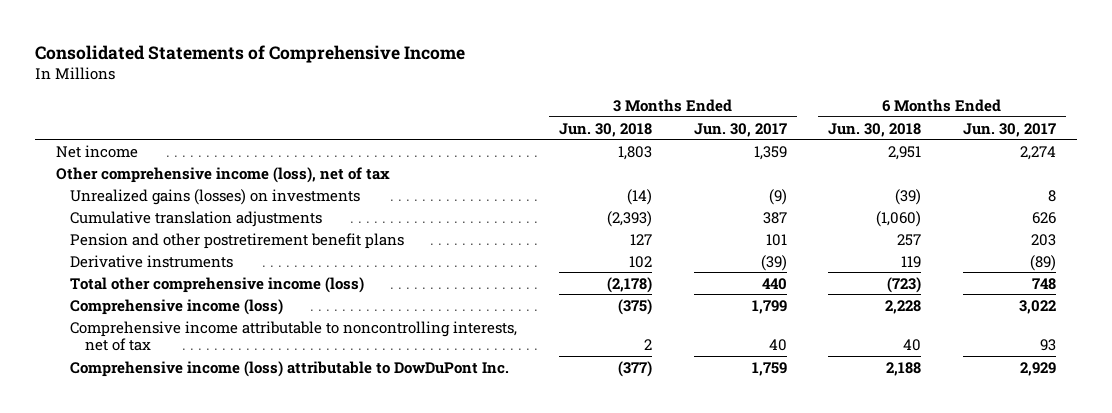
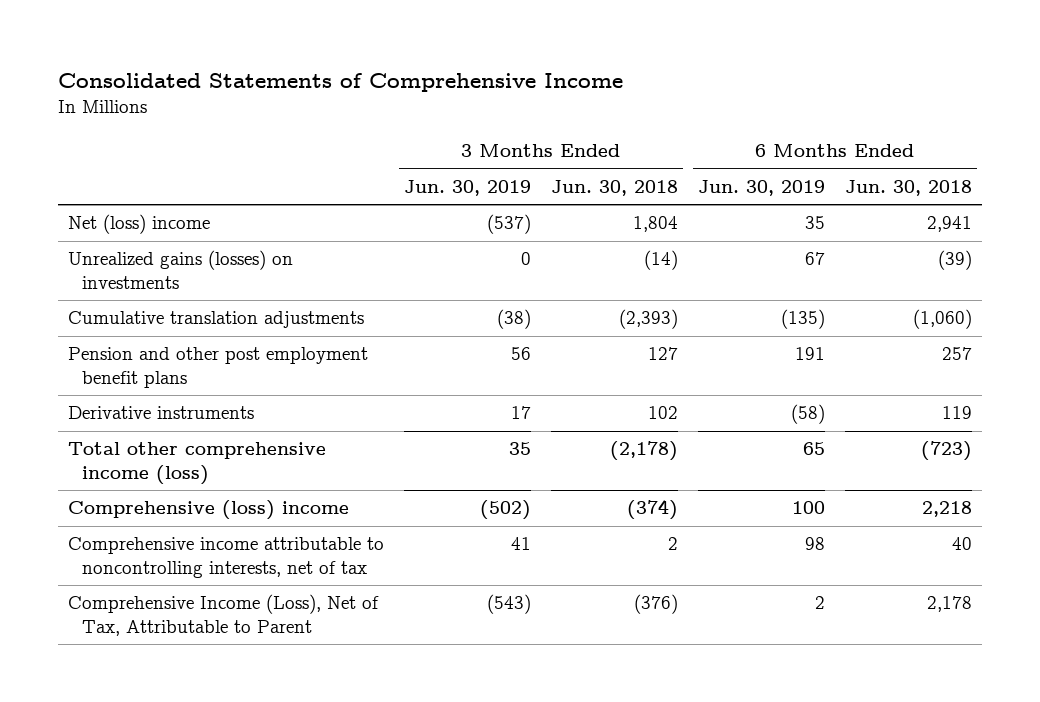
- | 3 Months Ended Jun. 30, 2018 | 3 Months Ended Jun. 30, 2017 | 6 Months Ended Jun. 30, 2018 | 6 Months Ended Jun. 30, 2017
+ | 3 Months Ended Jun. 30, 2019 | 3 Months Ended Jun. 30, 2018 | 6 Months Ended Jun. 30, 2019 | 6 Months Ended Jun. 30, 2018
- Net income | 1,803 | 1,359 | 2,951 | 2,274
- Other comprehensive income (loss), net of tax
+ Net (loss) income | (537) | 1,804 | 35 | 2,941
- Pension and other postretirement benefit plans | 127 | 101 | 257 | 203
+ Pension and other post employment benefit plans | 56 | 127 | 191 | 257
- Comprehensive income (loss) | (375) | 1,799 | 2,228 | 3,022
+ Comprehensive (loss) income | (502) | (374) | 100 | 2,218
- Comprehensive income (loss) attributable to DowDuPont Inc. | (377) | 1,759 | 2,188 | 2,929
+ Comprehensive Income (Loss), Net of Tax, Attributable to Parent | (543) | (376) | 2 | 2,178

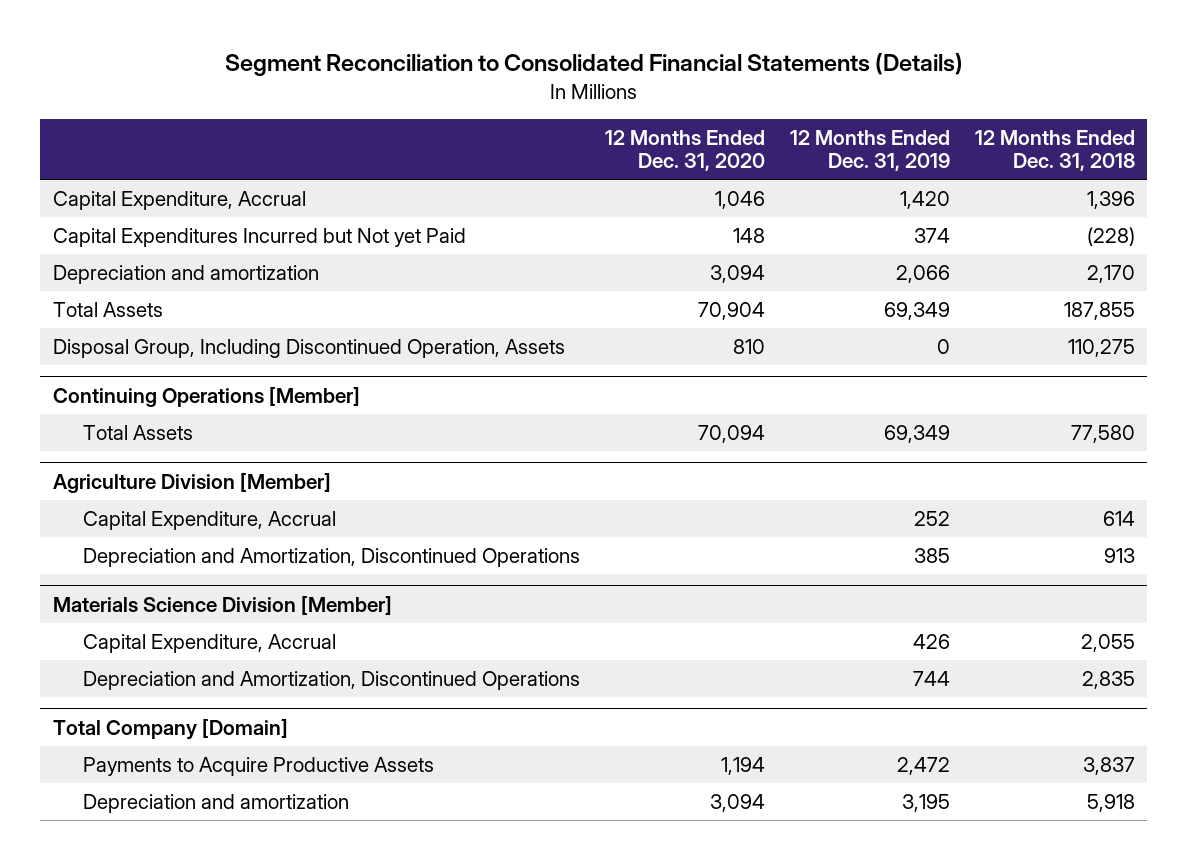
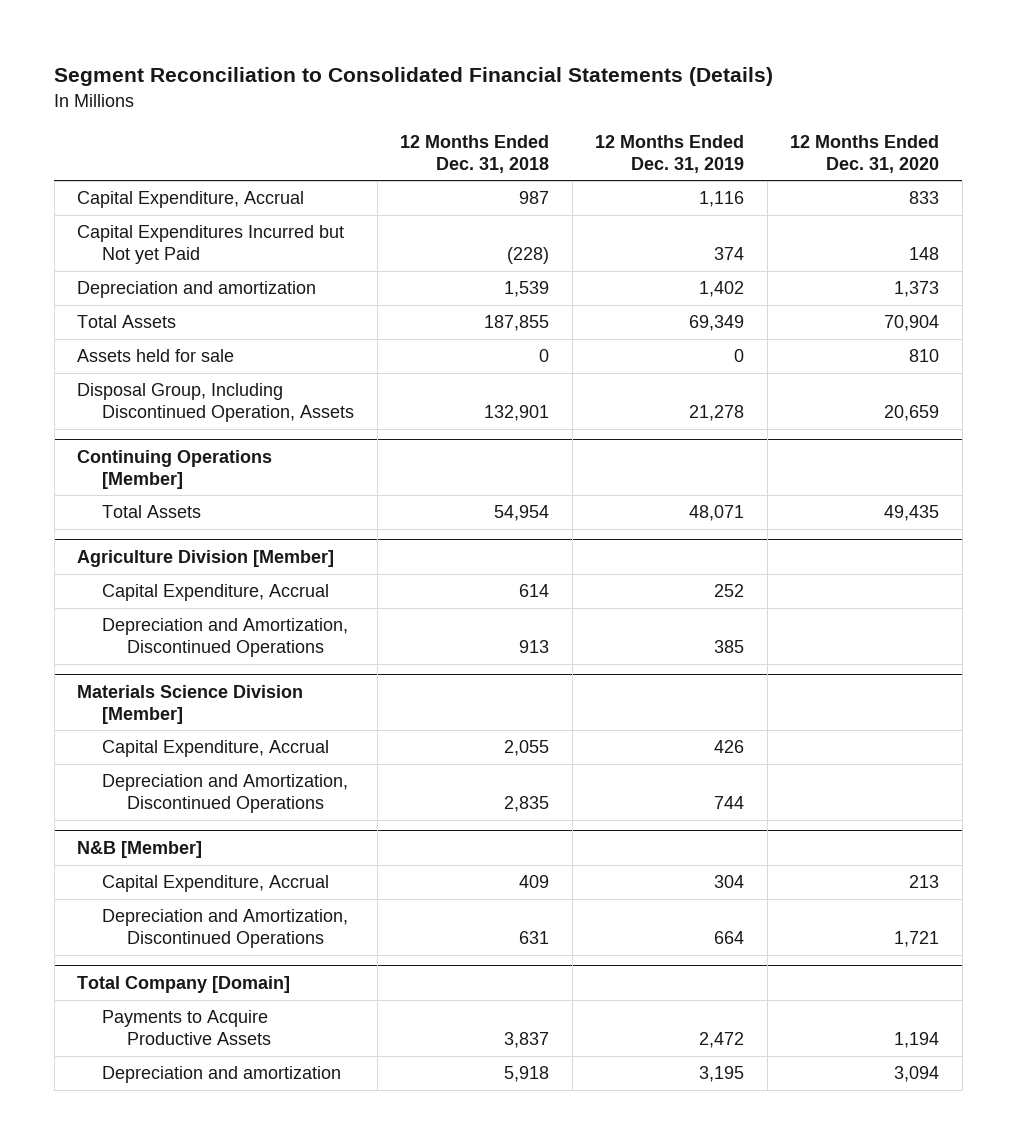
- | 12 Months Ended Dec. 31, 2020 | 12 Months Ended Dec. 31, 2019 | 12 Months Ended Dec. 31, 2018
+ | 12 Months Ended Dec. 31, 2018 | 12 Months Ended Dec. 31, 2019 | 12 Months Ended Dec. 31, 2020
- Capital Expenditure, Accrual | 1,046 | 1,420 | 1,396
+ Capital Expenditure, Accrual | 987 | 1,116 | 833
- Depreciation and amortization | 3,094 | 2,066 | 2,170
+ Depreciation and amortization | 1,539 | 1,402 | 1,373
- Disposal Group, Including Discontinued Operation, Assets | 810 | 0 | 110,275
+ Assets held for sale | 0 | 0 | 810
+ Disposal Group, Including Discontinued Operation, Assets | 132,901 | 21,278 | 20,659
@ Continuing Operations [Member]
- Total Assets | 70,094 | 69,349 | 77,580
+ Total Assets | 54,954 | 48,071 | 49,435
+ N&B [Member]
+ Capital Expenditure, Accrual | 409 | 304 | 213
+ Depreciation and Amortization, Discontinued Operations | 631 | 664 | 1,721

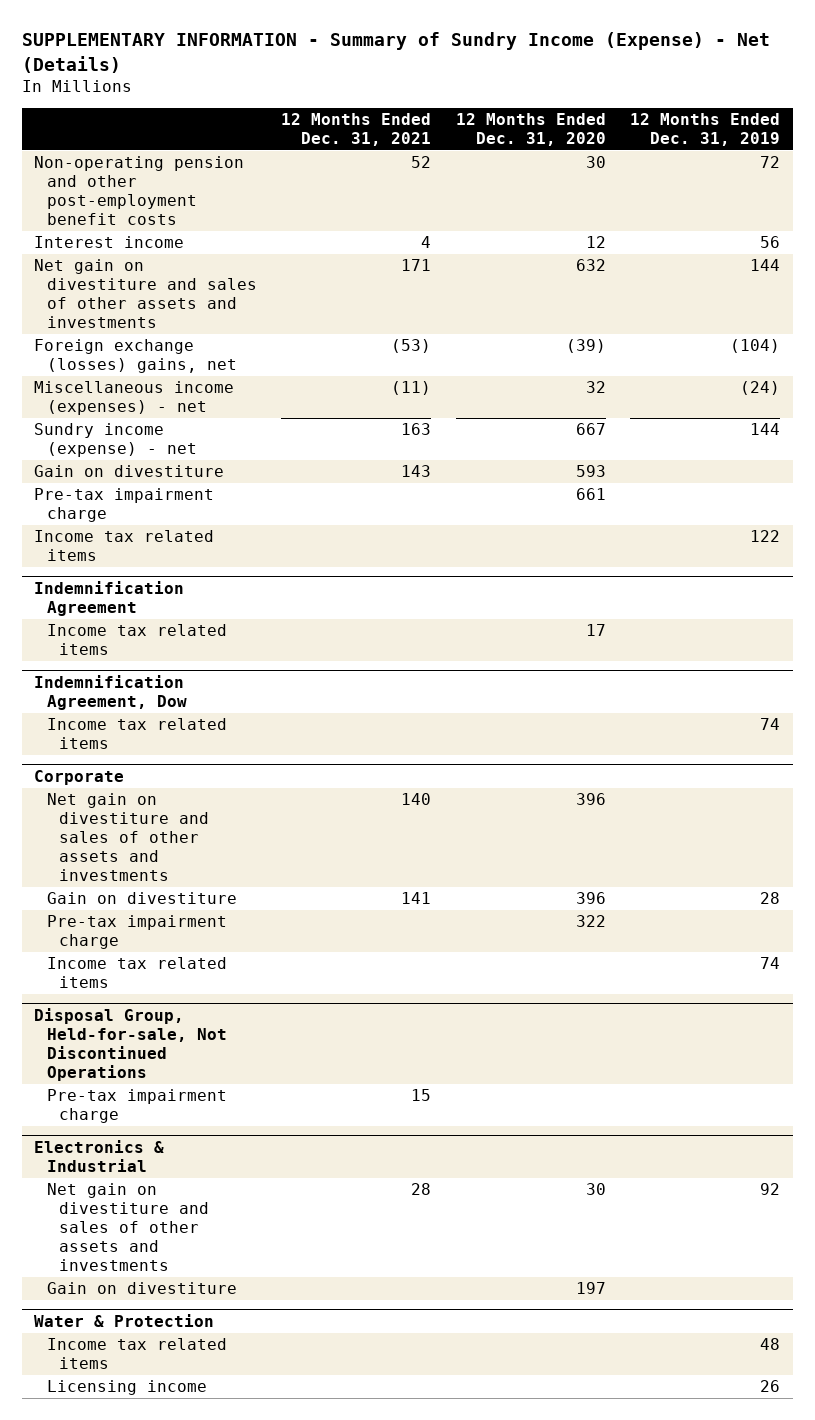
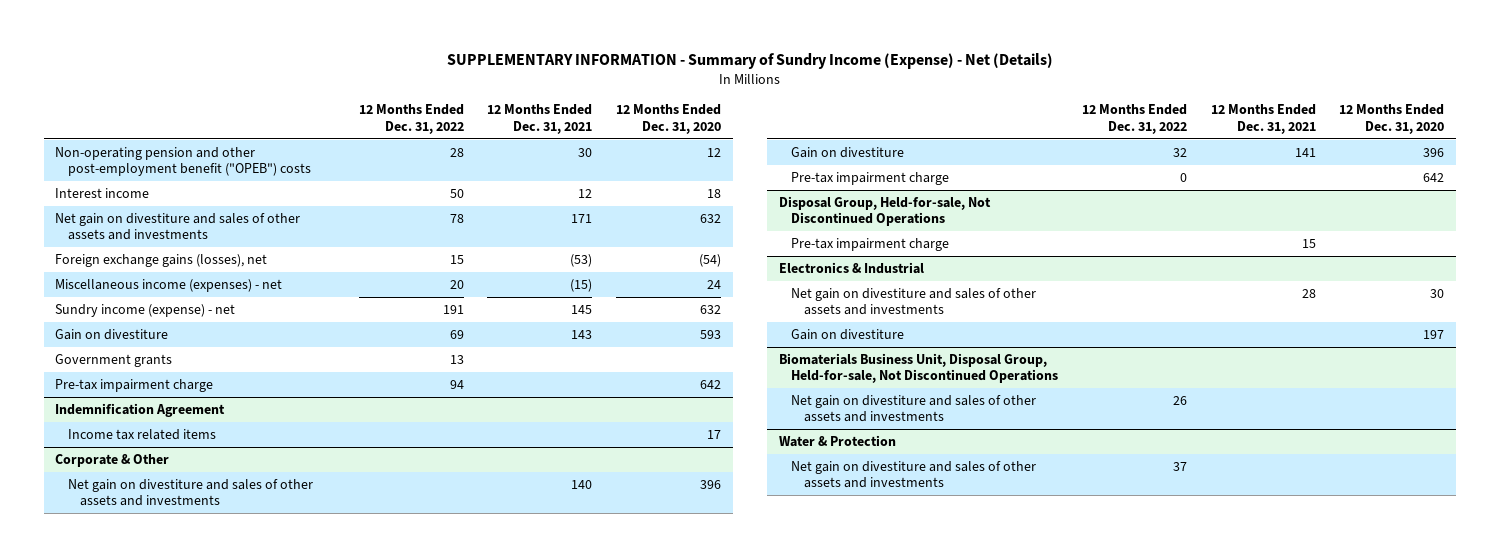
- | 12 Months Ended Dec. 31, 2021 | 12 Months Ended Dec. 31, 2020 | 12 Months Ended Dec. 31, 2019
+ | 12 Months Ended Dec. 31, 2022 | 12 Months Ended Dec. 31, 2021 | 12 Months Ended Dec. 31, 2020
- Non-operating pension and other post-employment benefit costs | 52 | 30 | 72
- Interest income | 4 | 12 | 56
+ Non-operating pension and other post-employment benefit ("OPEB") costs | 28 | 30 | 12
+ Interest income | 50 | 12 | 18
- Foreign exchange (losses) gains, net | (53) | (39) | (104)
- Miscellaneous income (expenses) - net | (11) | 32 | (24)
- Sundry income (expense) - net | 163 | 667 | 144
+ Foreign exchange gains (losses), net | 15 | (53) | (54)
+ Miscellaneous income (expenses) - net | 20 | (15) | 24
+ Sundry income (expense) - net | 191 | 145 | 632
- Pre-tax impairment charge | | 661 |
- Income tax related items | | | 122
+ Government grants | 13 | |
+ Pre-tax impairment charge | 94 | | 642
- Indemnification Agreement, Dow
- Income tax related items | | | 74
- Corporate
+ Corporate & Other
- Pre-tax impairment charge | | 322 |
- Income tax related items | | | 74
+ Pre-tax impairment charge | 0 | | 642
+ Biomaterials Business Unit, Disposal Group, Held-for-sale, Not Discontinued Operations
+ Net gain on divestiture and sales of other assets and investments | 26 | |
@ Water & Protection
- Income tax related items | | | 48
- Licensing income | | | 26
+ Net gain on divestiture and sales of other assets and investments | 37 | |

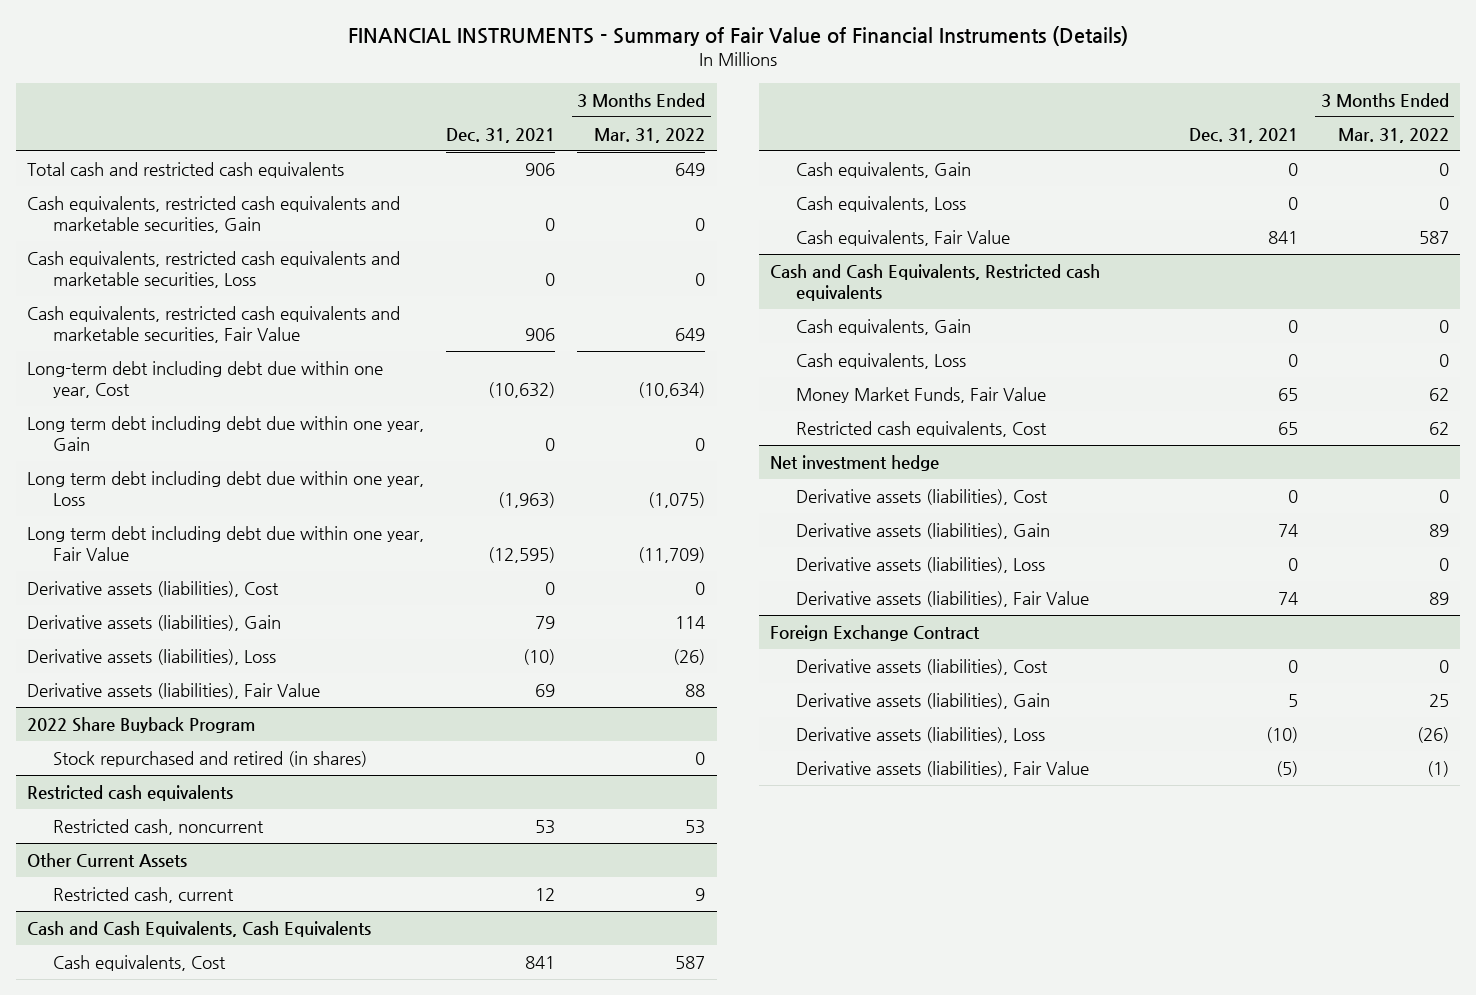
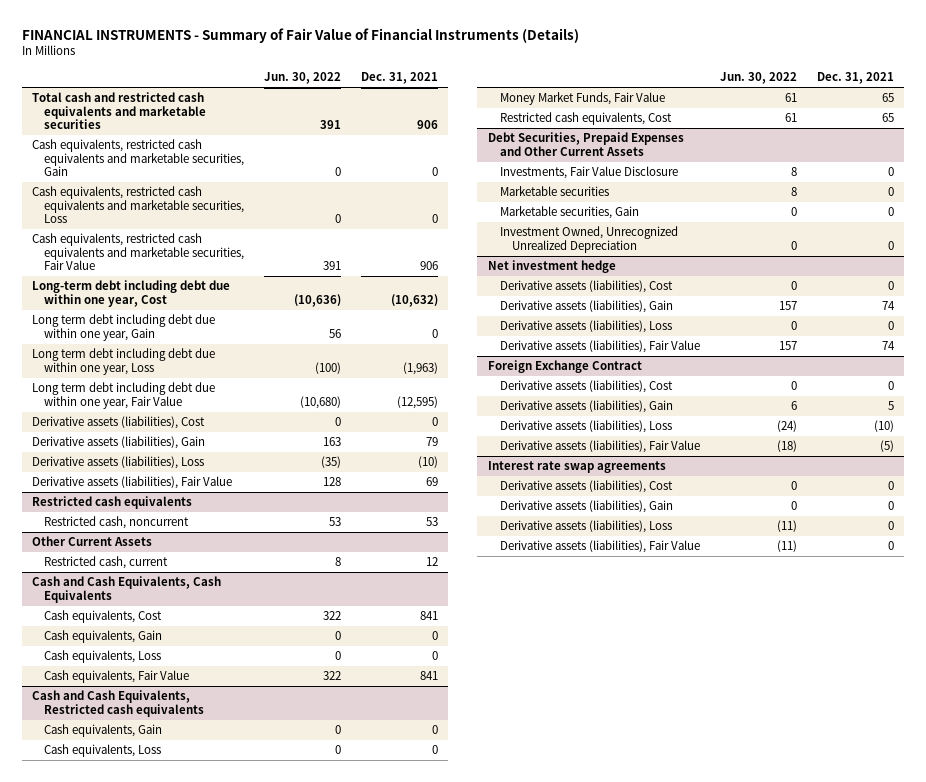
- | Dec. 31, 2021 | 3 Months Ended Mar. 31, 2022
+ | Jun. 30, 2022 | Dec. 31, 2021
- Total cash and restricted cash equivalents | 906 | 649
+ Total cash and restricted cash equivalents and marketable securities | 391 | 906
- 2022 Share Buyback Program
- Stock repurchased and retired (in shares) | | 0
+ Debt Securities, Prepaid Expenses and Other Current Assets
+ Investments, Fair Value Disclosure | 8 | 0
+ Marketable securities | 8 | 0
+ Marketable securities, Gain | 0 | 0
+ Investment Owned, Unrecognized Unrealized Depreciation | 0 | 0
+ Interest rate swap agreements
+ Derivative assets (liabilities), Cost | 0 | 0
+ Derivative assets (liabilities), Gain | 0 | 0
+ Derivative assets (liabilities), Loss | (11) | 0
+ Derivative assets (liabilities), Fair Value | (11) | 0

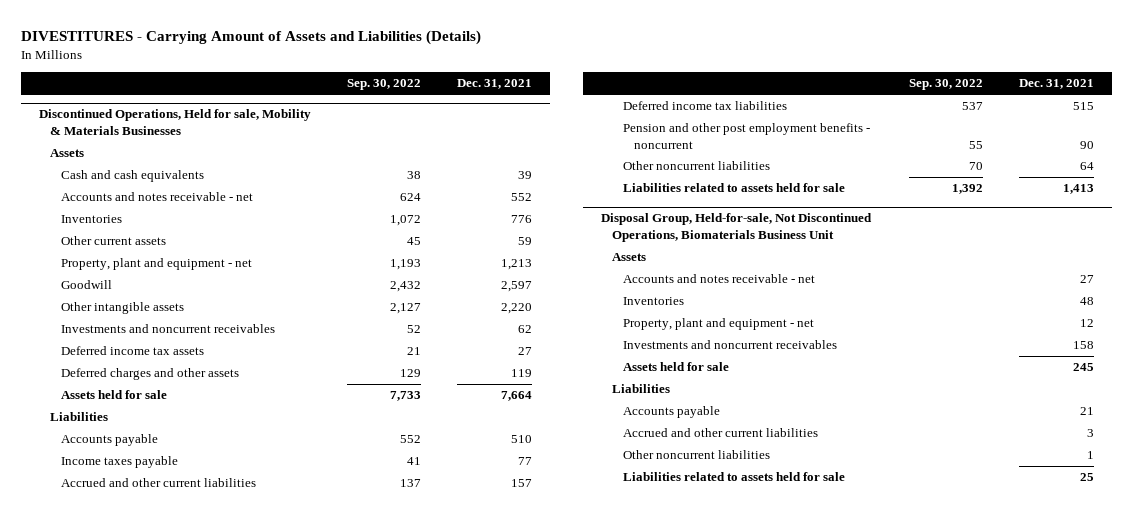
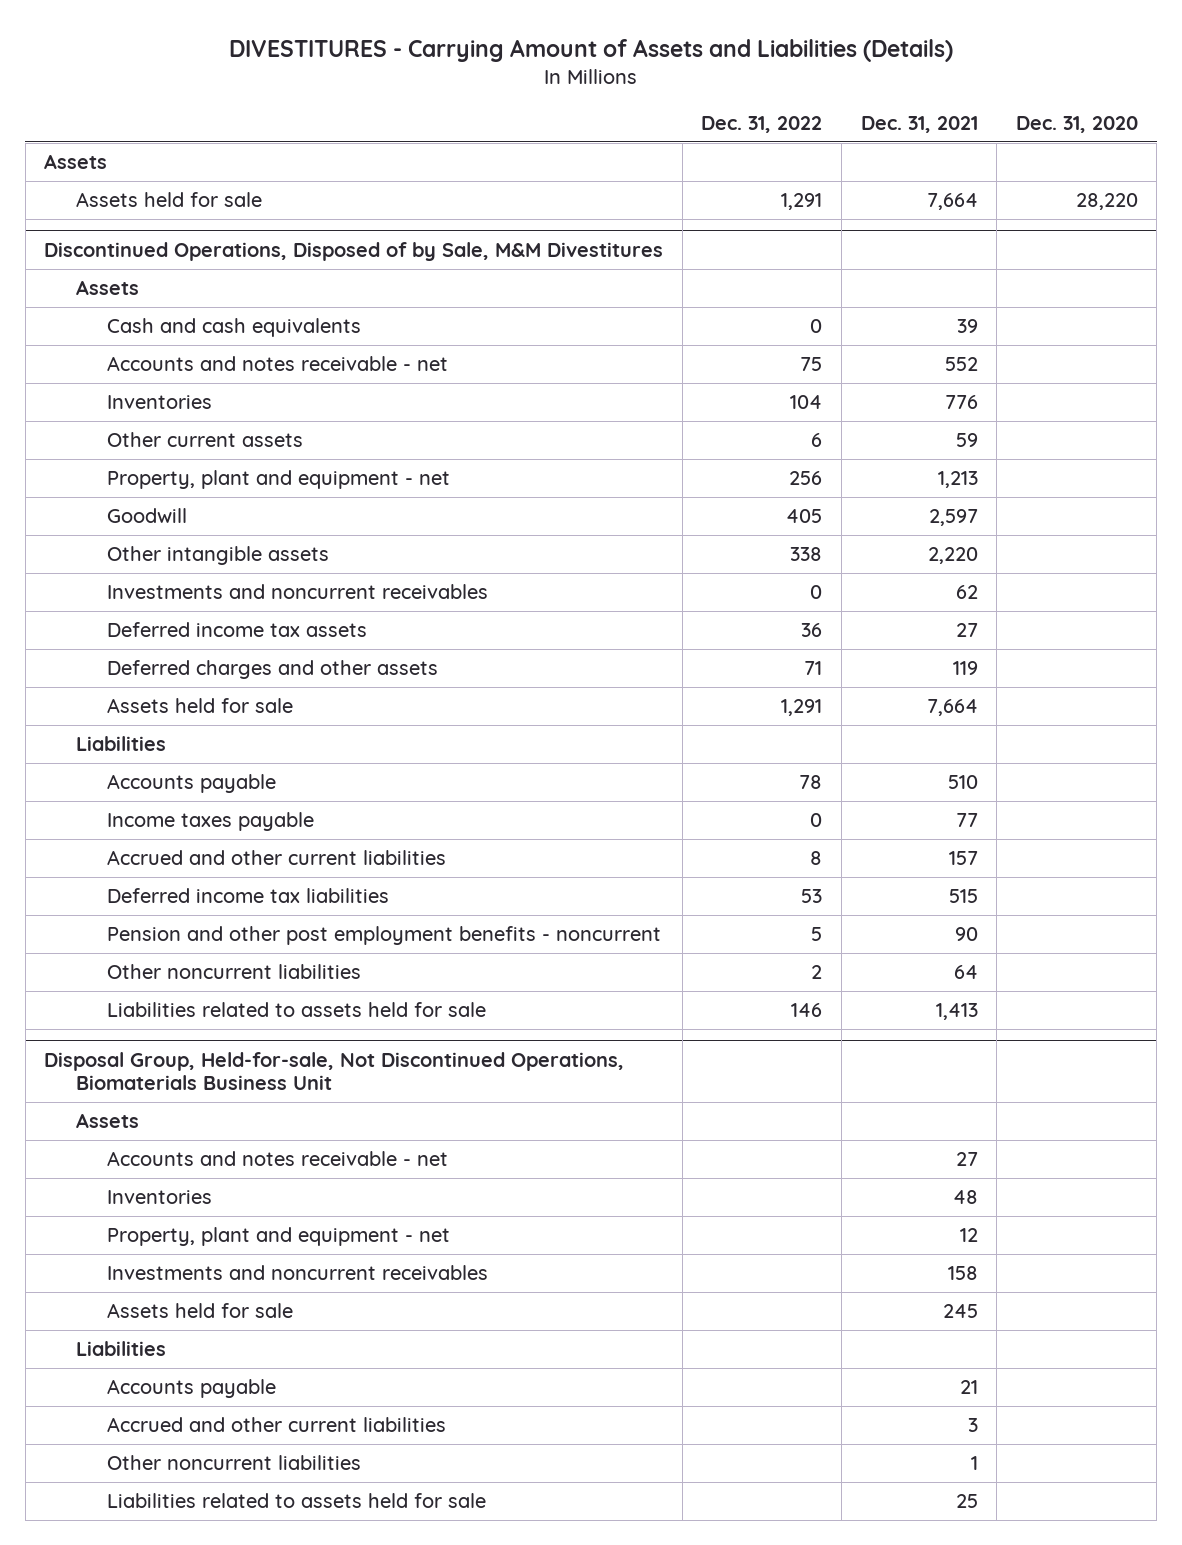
- | Sep. 30, 2022 | Dec. 31, 2021
+ | Dec. 31, 2022 | Dec. 31, 2021 | Dec. 31, 2020
- Discontinued Operations, Held for sale, Mobility & Materials Businesses
+ Assets held for sale | 1,291 | 7,664 | 28,220
+ Discontinued Operations, Disposed of by Sale, M&M Divestitures
+ Assets

